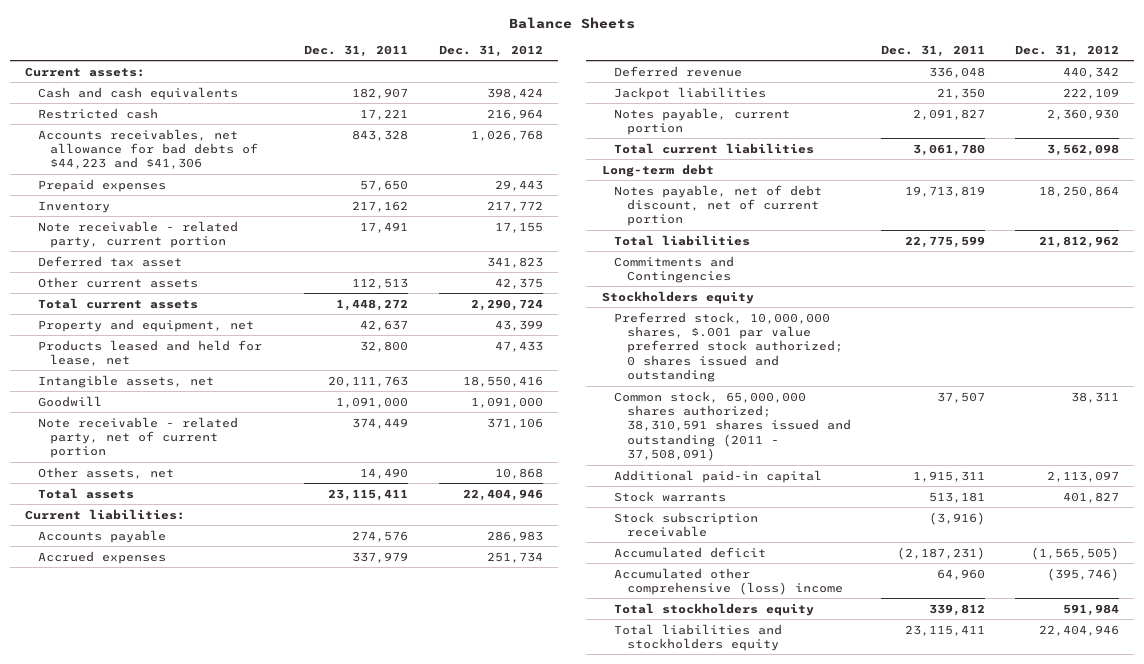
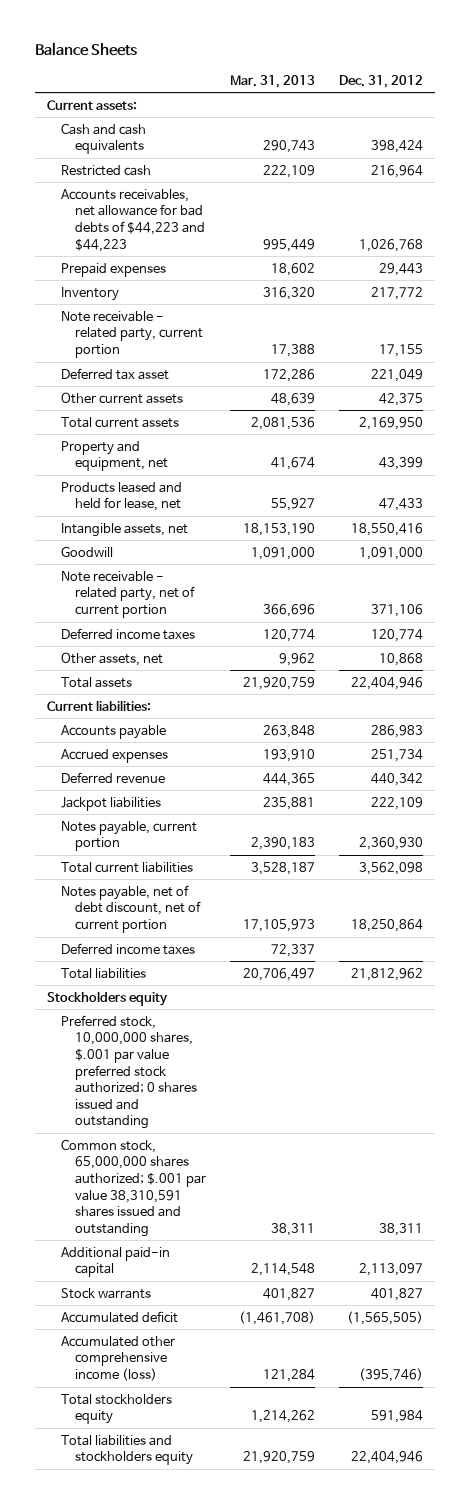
- | Dec. 31, 2011 | Dec. 31, 2012
+ | Mar. 31, 2013 | Dec. 31, 2012
- Accounts receivables, net allowance for bad debts of $44,223 and $41,306 | 843,328 | 1,026,768
+ Accounts receivables, net allowance for bad debts of $44,223 and $44,223 | 995,449 | 1,026,768
- Deferred tax asset | | 341,823
+ Deferred tax asset | 172,286 | 221,049
- Total current assets | 1,448,272 | 2,290,724
+ Total current assets | 2,081,536 | 2,169,950
+ Deferred income taxes | 120,774 | 120,774
- Long-term debt
+ Deferred income taxes | 72,337 |
- Commitments and Contingencies
- Common stock, 65,000,000 shares authorized; 38,310,591 shares issued and outstanding (2011 - 37,508,091) | 37,507 | 38,311
+ Common stock, 65,000,000 shares authorized; $.001 par value 38,310,591 shares issued and outstanding | 38,311 | 38,311
- Stock subscription receivable | (3,916) |
- Accumulated other comprehensive (loss) income | 64,960 | (395,746)
+ Accumulated other comprehensive income (loss) | 121,284 | (395,746)

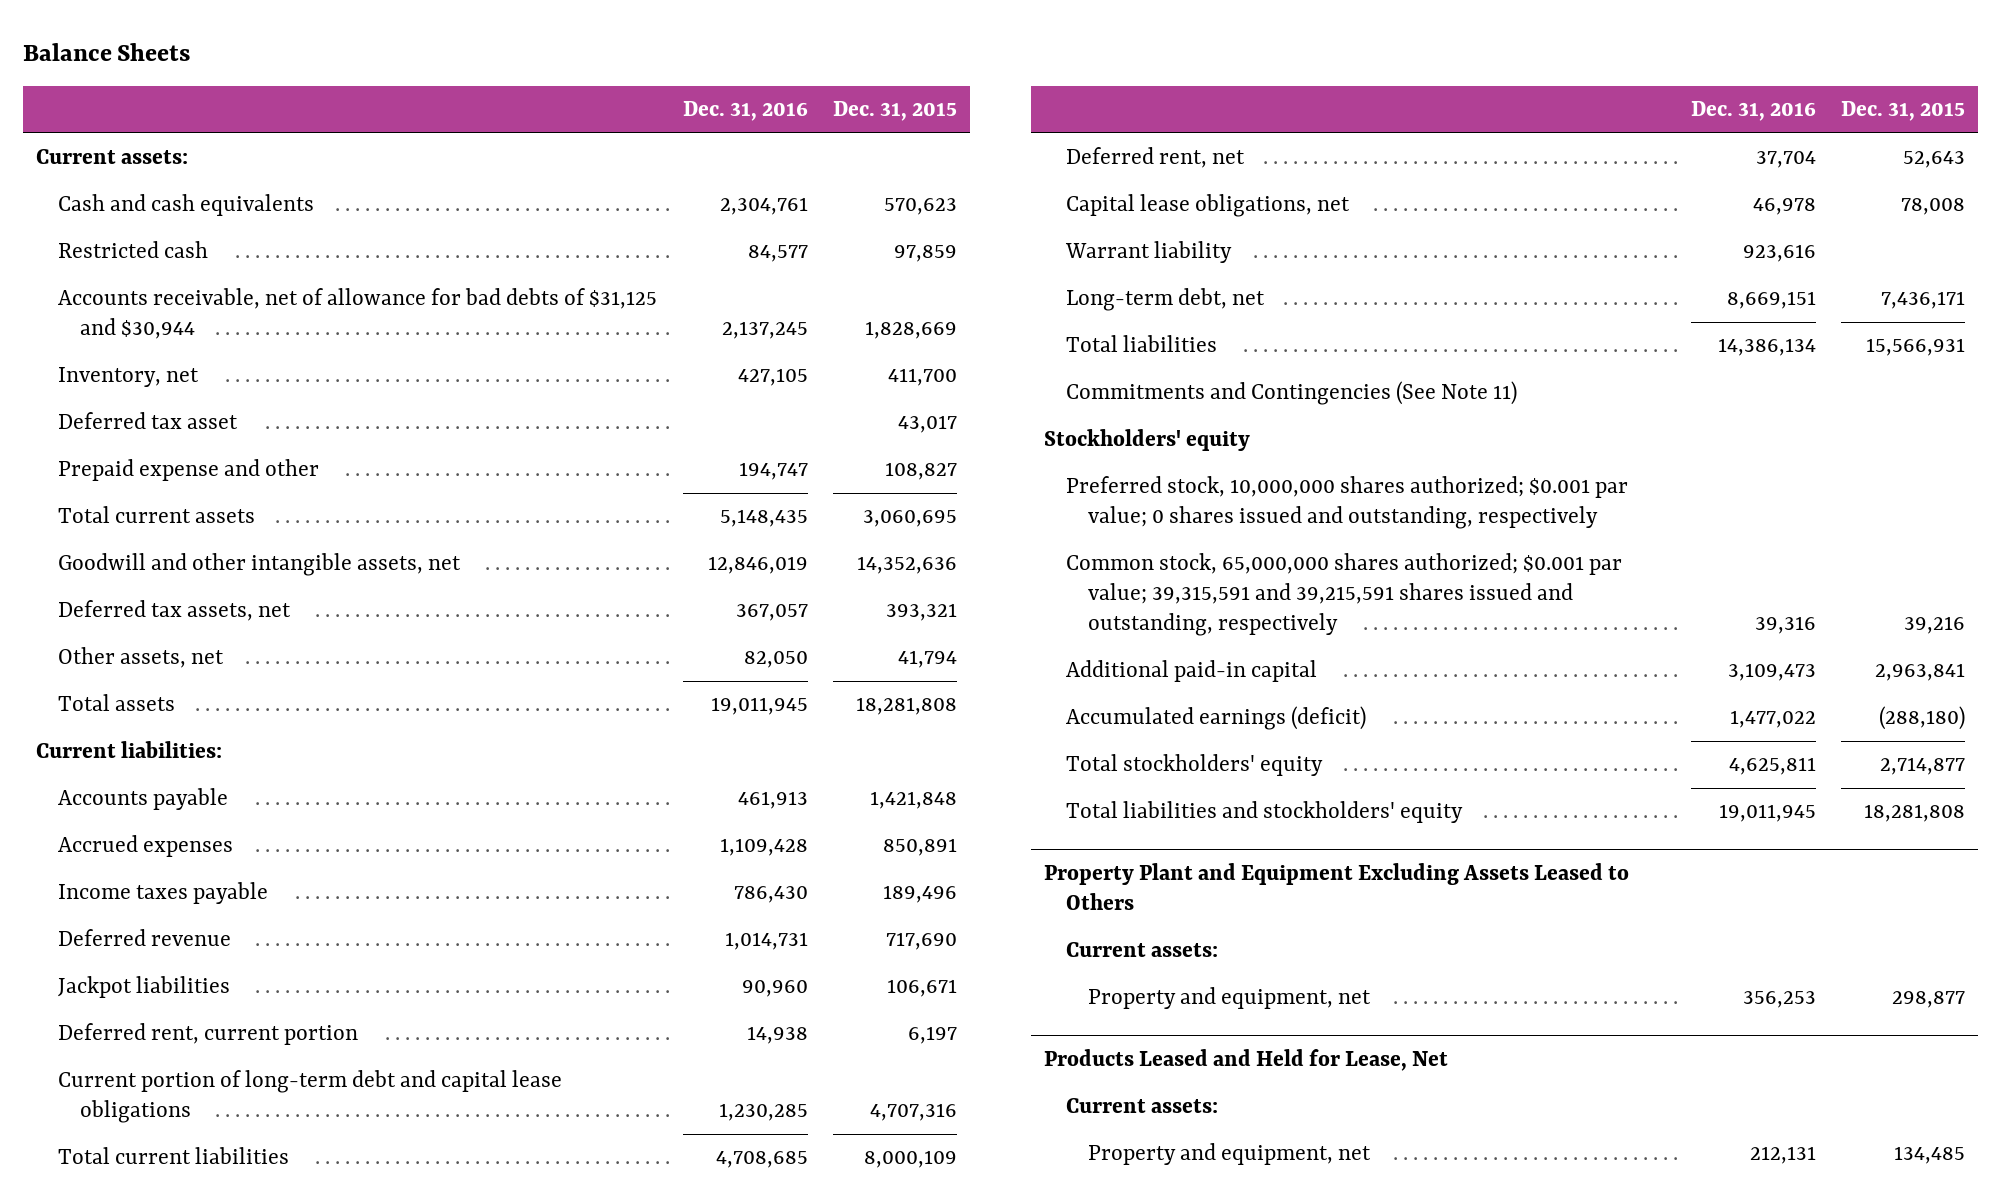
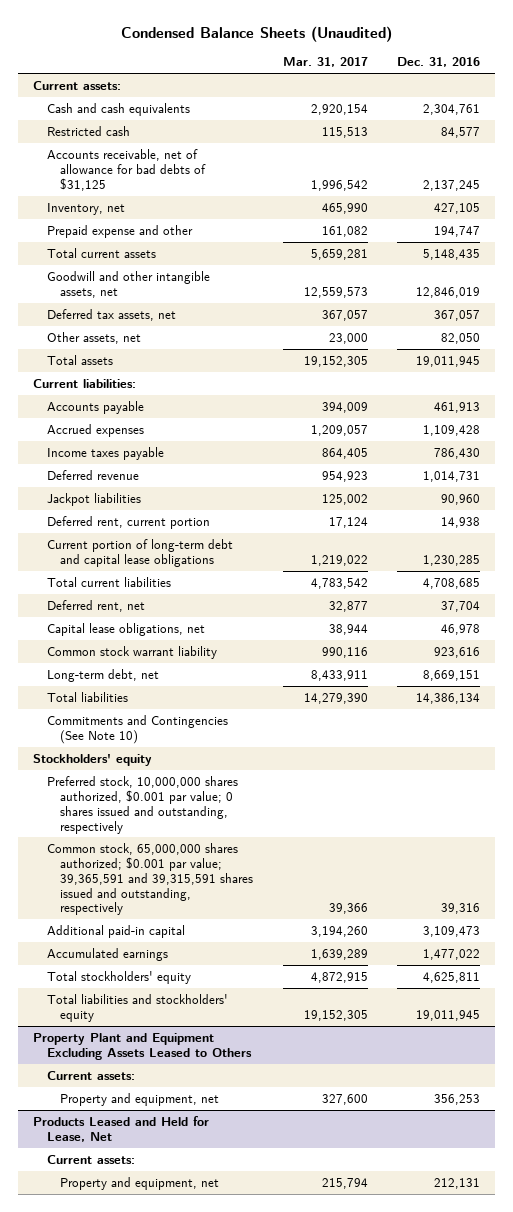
- Balance Sheets
+ Condensed Balance Sheets (Unaudited)
- | Dec. 31, 2016 | Dec. 31, 2015
+ | Mar. 31, 2017 | Dec. 31, 2016
- Accounts receivable, net of allowance for bad debts of $31,125 and $30,944 | 2,137,245 | 1,828,669
+ Accounts receivable, net of allowance for bad debts of $31,125 | 1,996,542 | 2,137,245
- Deferred tax asset | | 43,017
- Warrant liability | 923,616 |
+ Common stock warrant liability | 990,116 | 923,616
- Commitments and Contingencies (See Note 11)
+ Commitments and Contingencies (See Note 10)
- Preferred stock, 10,000,000 shares authorized; $0.001 par value; 0 shares issued and outstanding, respectively
- Common stock, 65,000,000 shares authorized; $0.001 par value; 39,315,591 and 39,215,591 shares issued and outstanding, respectively | 39,316 | 39,216
+ Preferred stock, 10,000,000 shares authorized, $0.001 par value; 0 shares issued and outstanding, respectively
+ Common stock, 65,000,000 shares authorized; $0.001 par value; 39,365,591 and 39,315,591 shares issued and outstanding, respectively | 39,366 | 39,316
- Accumulated earnings (deficit) | 1,477,022 | (288,180)
+ Accumulated earnings | 1,639,289 | 1,477,022

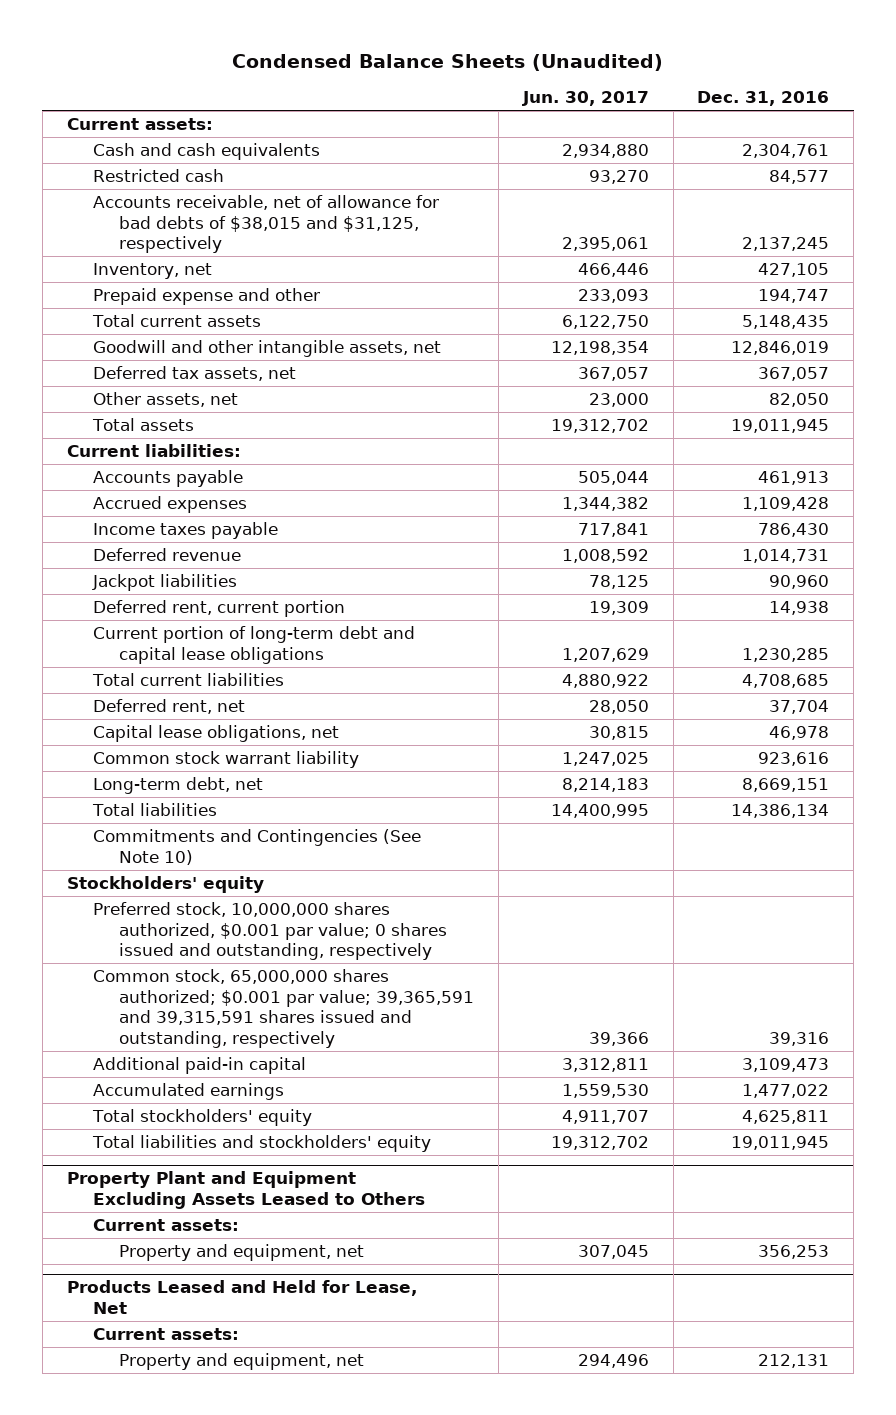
- | Mar. 31, 2017 | Dec. 31, 2016
+ | Jun. 30, 2017 | Dec. 31, 2016
- Accounts receivable, net of allowance for bad debts of $31,125 | 1,996,542 | 2,137,245
+ Accounts receivable, net of allowance for bad debts of $38,015 and $31,125, respectively | 2,395,061 | 2,137,245

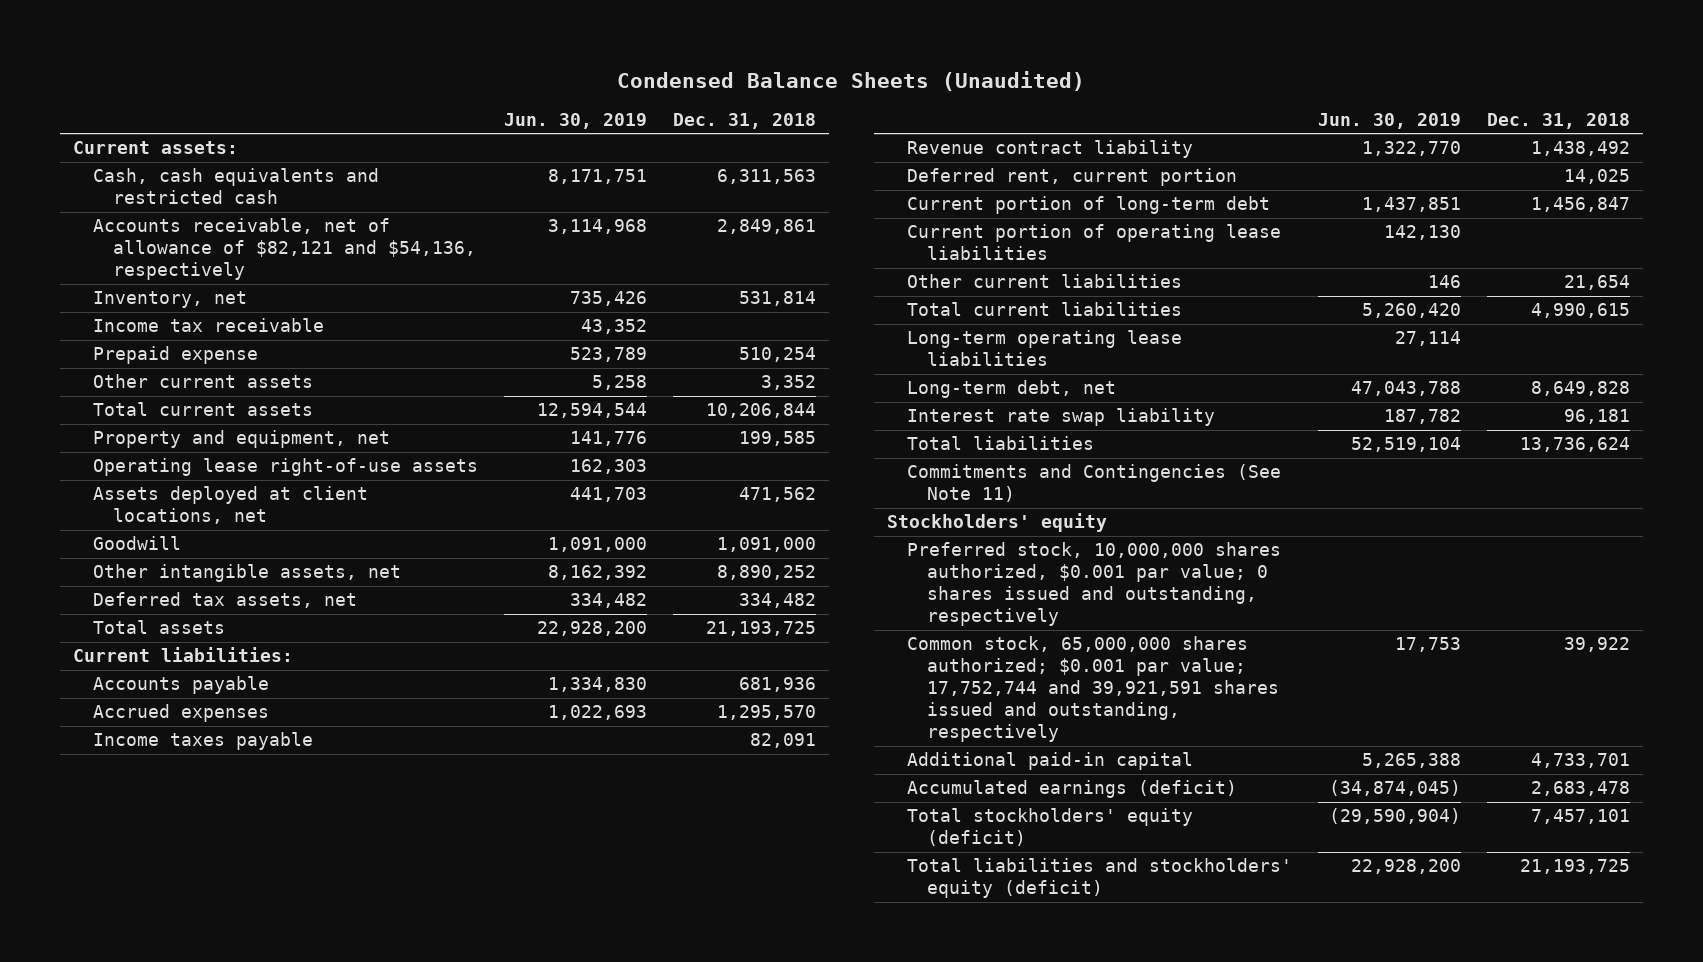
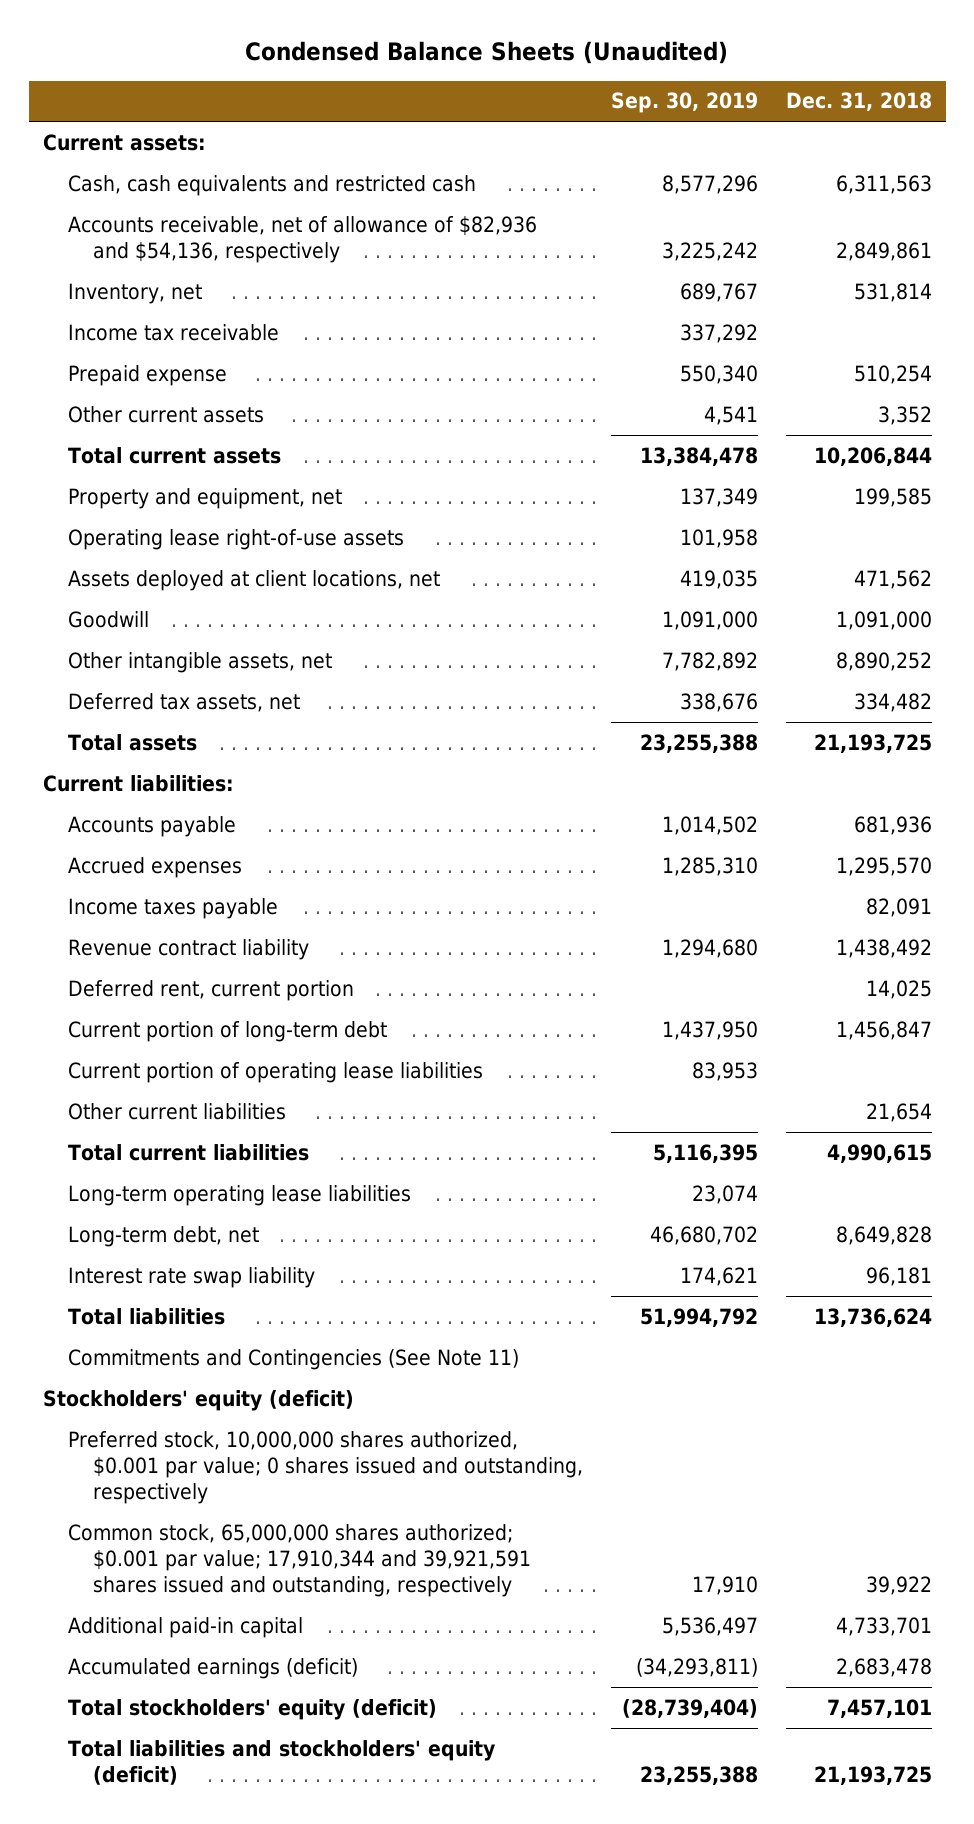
- | Jun. 30, 2019 | Dec. 31, 2018
+ | Sep. 30, 2019 | Dec. 31, 2018
- Accounts receivable, net of allowance of $82,121 and $54,136, respectively | 3,114,968 | 2,849,861
+ Accounts receivable, net of allowance of $82,936 and $54,136, respectively | 3,225,242 | 2,849,861
- Stockholders' equity
+ Stockholders' equity (deficit)
- Common stock, 65,000,000 shares authorized; $0.001 par value; 17,752,744 and 39,921,591 shares issued and outstanding, respectively | 17,753 | 39,922
+ Common stock, 65,000,000 shares authorized; $0.001 par value; 17,910,344 and 39,921,591 shares issued and outstanding, respectively | 17,910 | 39,922

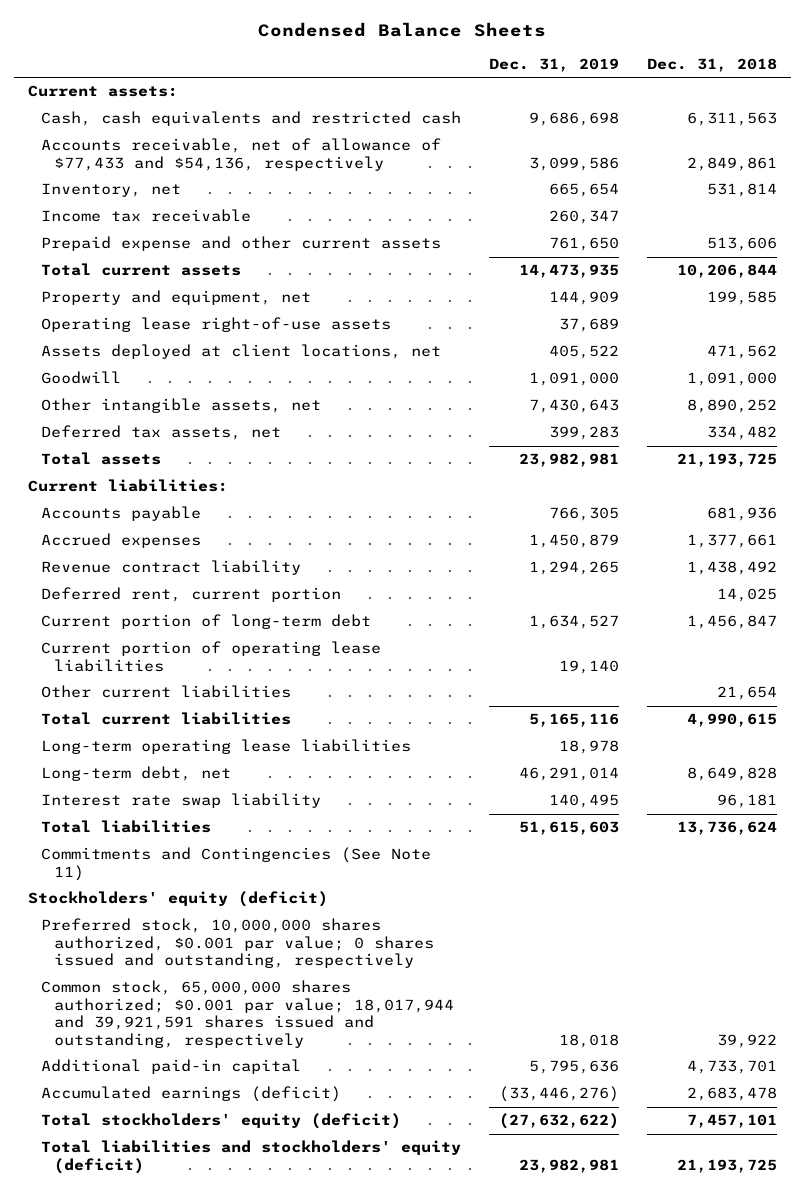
- Condensed Balance Sheets (Unaudited)
+ Condensed Balance Sheets
- | Sep. 30, 2019 | Dec. 31, 2018
+ | Dec. 31, 2019 | Dec. 31, 2018
- Accounts receivable, net of allowance of $82,936 and $54,136, respectively | 3,225,242 | 2,849,861
+ Accounts receivable, net of allowance of $77,433 and $54,136, respectively | 3,099,586 | 2,849,861
- Prepaid expense | 550,340 | 510,254
- Other current assets | 4,541 | 3,352
+ Prepaid expense and other current assets | 761,650 | 513,606
- Accrued expenses | 1,285,310 | 1,295,570
- Income taxes payable | | 82,091
+ Accrued expenses | 1,450,879 | 1,377,661
- Common stock, 65,000,000 shares authorized; $0.001 par value; 17,910,344 and 39,921,591 shares issued and outstanding, respectively | 17,910 | 39,922
+ Common stock, 65,000,000 shares authorized; $0.001 par value; 18,017,944 and 39,921,591 shares issued and outstanding, respectively | 18,018 | 39,922

